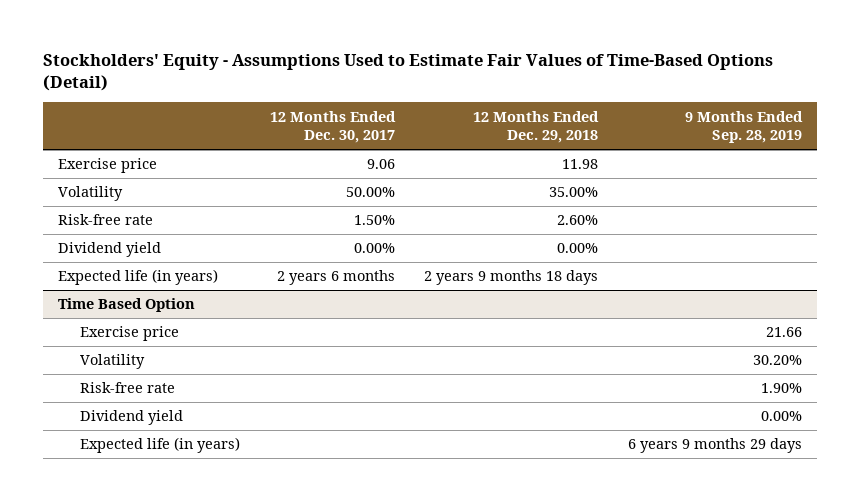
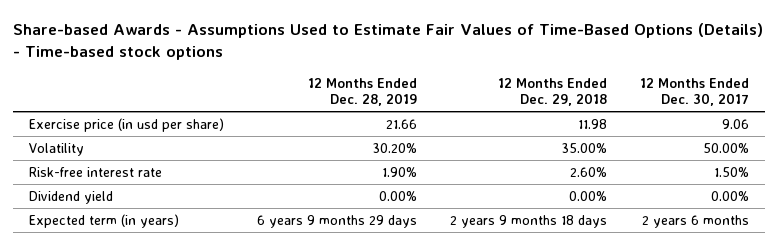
- Stockholders' Equity - Assumptions Used to Estimate Fair Values of Time-Based Options (Detail)
+ Share-based Awards - Assumptions Used to Estimate Fair Values of Time-Based Options (Details) - Time-based stock options
- | 12 Months Ended Dec. 30, 2017 | 12 Months Ended Dec. 29, 2018 | 9 Months Ended Sep. 28, 2019
+ | 12 Months Ended Dec. 28, 2019 | 12 Months Ended Dec. 29, 2018 | 12 Months Ended Dec. 30, 2017
- Exercise price | 9.06 | 11.98 |
+ Exercise price (in usd per share) | 21.66 | 11.98 | 9.06
- Risk-free rate | 1.50% | 2.60% |
+ Risk-free interest rate | 1.90% | 2.60% | 1.50%
- Expected life (in years) | 2 years 6 months | 2 years 9 months 18 days |
- Time Based Option
- Exercise price | | | 21.66
- Volatility | | | 30.20%
- Risk-free rate | | | 1.90%
- Dividend yield | | | 0.00%
- Expected life (in years) | | | 6 years 9 months 29 days
+ Expected term (in years) | 6 years 9 months 29 days | 2 years 9 months 18 days | 2 years 6 months

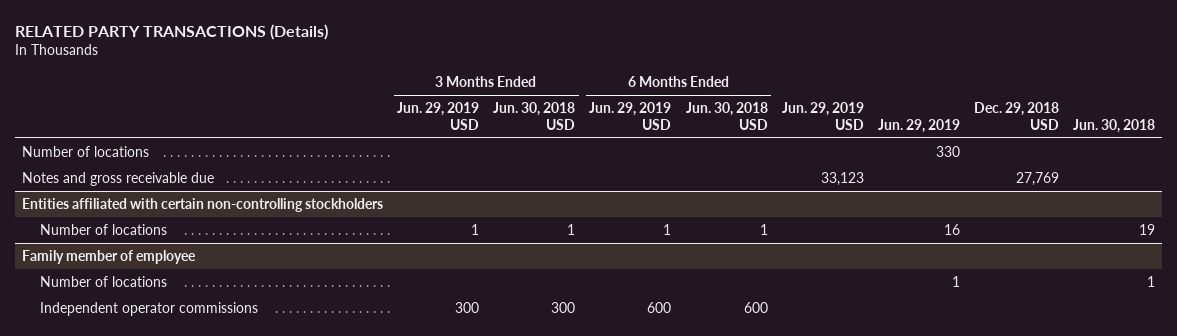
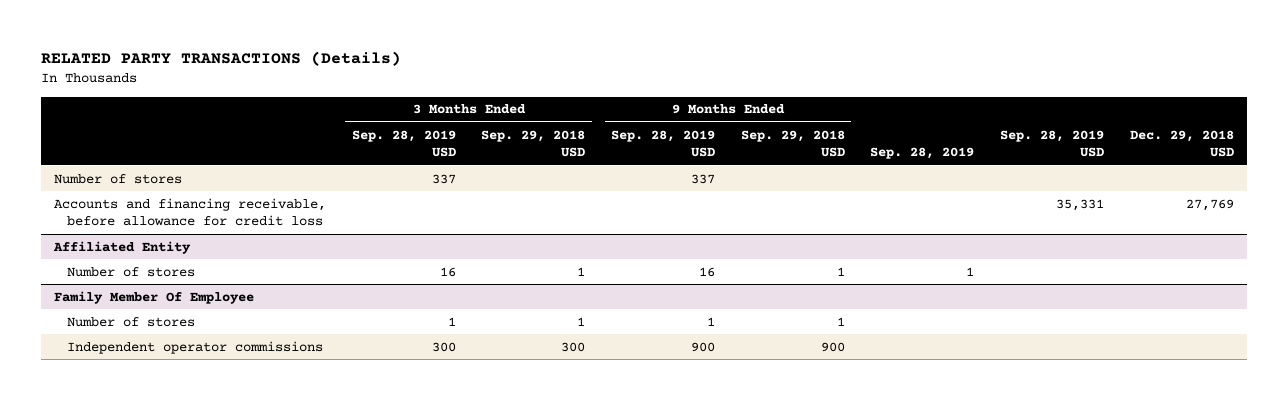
- | 3 Months Ended Jun. 29, 2019 USD | 3 Months Ended Jun. 30, 2018 USD | 6 Months Ended Jun. 29, 2019 USD | 6 Months Ended Jun. 30, 2018 USD | Jun. 29, 2019 USD | Jun. 29, 2019 | Dec. 29, 2018 USD | Jun. 30, 2018
+ | 3 Months Ended Sep. 28, 2019 USD | 3 Months Ended Sep. 29, 2018 USD | 9 Months Ended Sep. 28, 2019 USD | 9 Months Ended Sep. 29, 2018 USD | Sep. 28, 2019 | Sep. 28, 2019 USD | Dec. 29, 2018 USD
- Number of locations | | | | | | 330 | |
- Notes and gross receivable due | | | | | 33,123 | | 27,769 |
- Entities affiliated with certain non-controlling stockholders
- Number of locations | 1 | 1 | 1 | 1 | | 16 | | 19
- Family member of employee
- Number of locations | | | | | | 1 | | 1
+ Number of stores | 337 | | 337 | | | |
+ Accounts and financing receivable, before allowance for credit loss | | | | | | 35,331 | 27,769
+ Affiliated Entity
+ Number of stores | 16 | 1 | 16 | 1 | 1 | |
+ Family Member Of Employee
+ Number of stores | 1 | 1 | 1 | 1 | | |

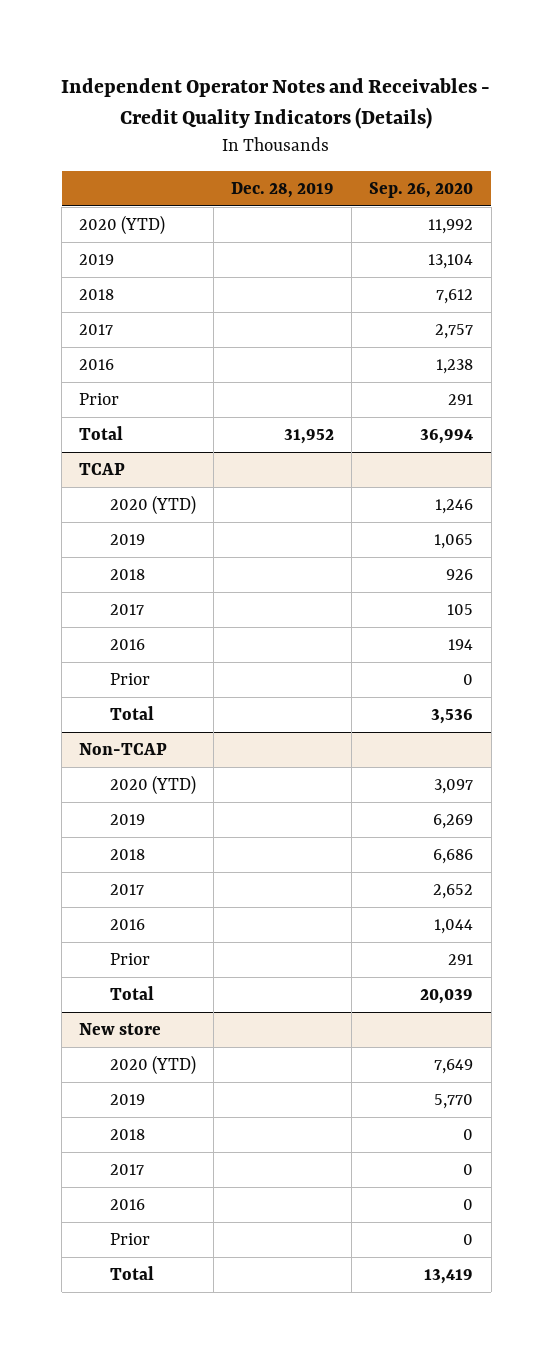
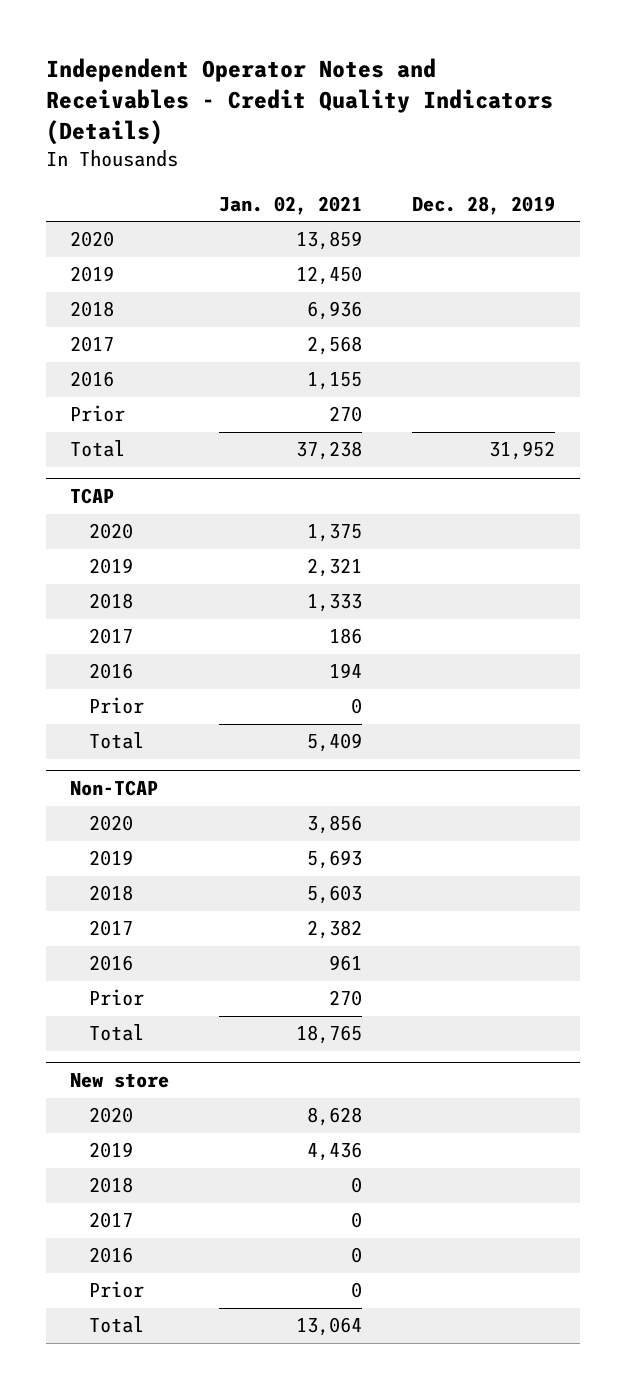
- | Dec. 28, 2019 | Sep. 26, 2020
+ | Jan. 02, 2021 | Dec. 28, 2019
- 2020 (YTD) | | 11,992
+ 2020 | 13,859 |
@ TCAP
- 2020 (YTD) | | 1,246
+ 2020 | 1,375 |
@ Non-TCAP
- 2020 (YTD) | | 3,097
+ 2020 | 3,856 |
@ New store
- 2020 (YTD) | | 7,649
+ 2020 | 8,628 |

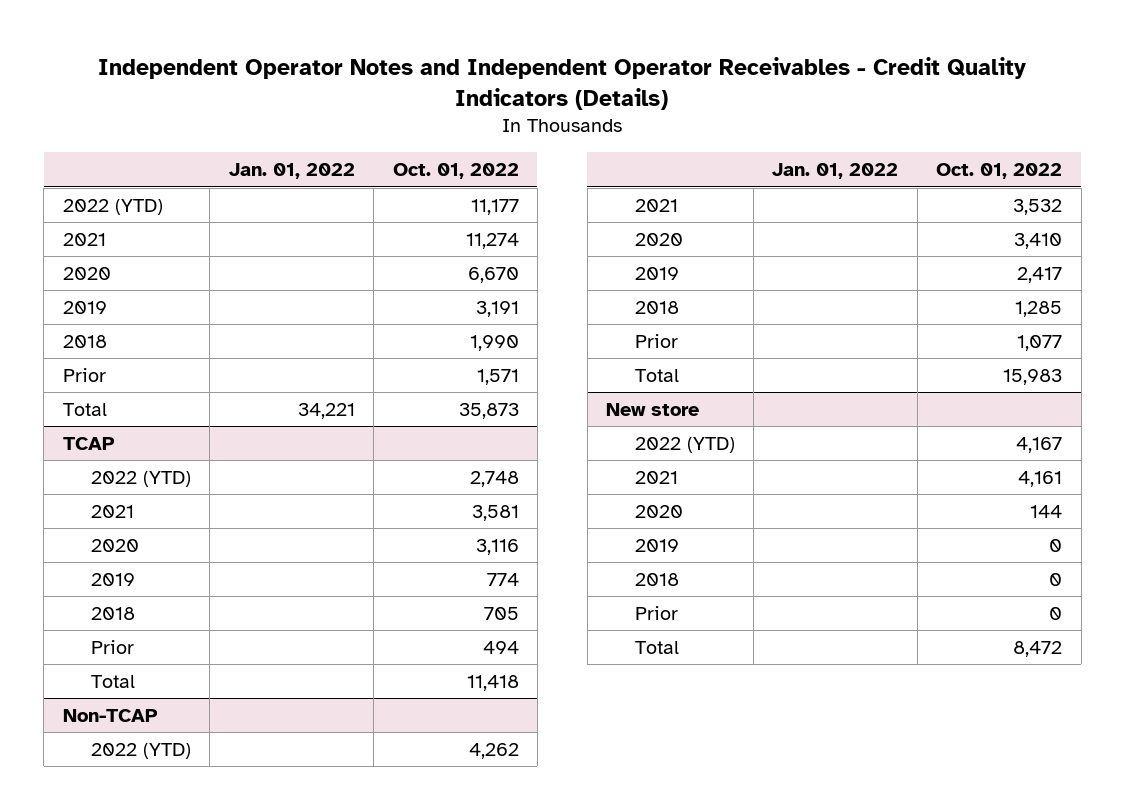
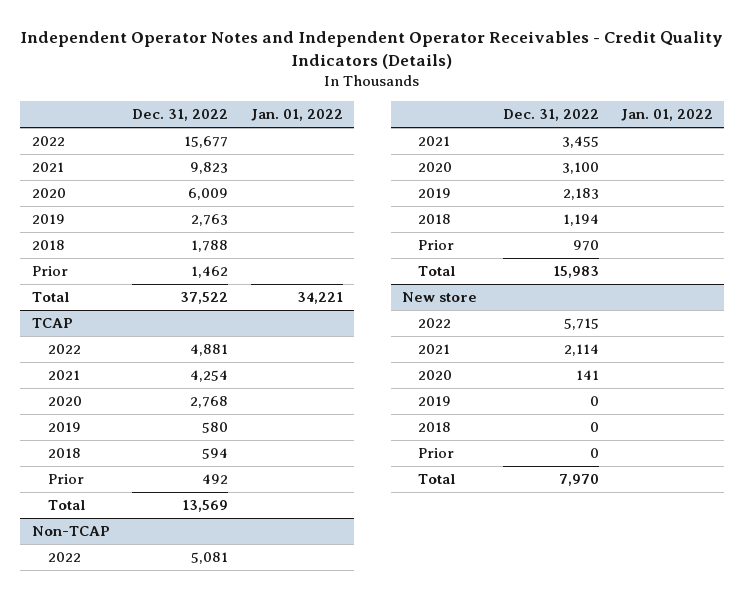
- | Jan. 01, 2022 | Oct. 01, 2022
+ | Dec. 31, 2022 | Jan. 01, 2022
- 2022 (YTD) | | 11,177
+ 2022 | 15,677 |
@ TCAP
- 2022 (YTD) | | 2,748
+ 2022 | 4,881 |
@ Non-TCAP
- 2022 (YTD) | | 4,262
+ 2022 | 5,081 |
@ New store
- 2022 (YTD) | | 4,167
+ 2022 | 5,715 |

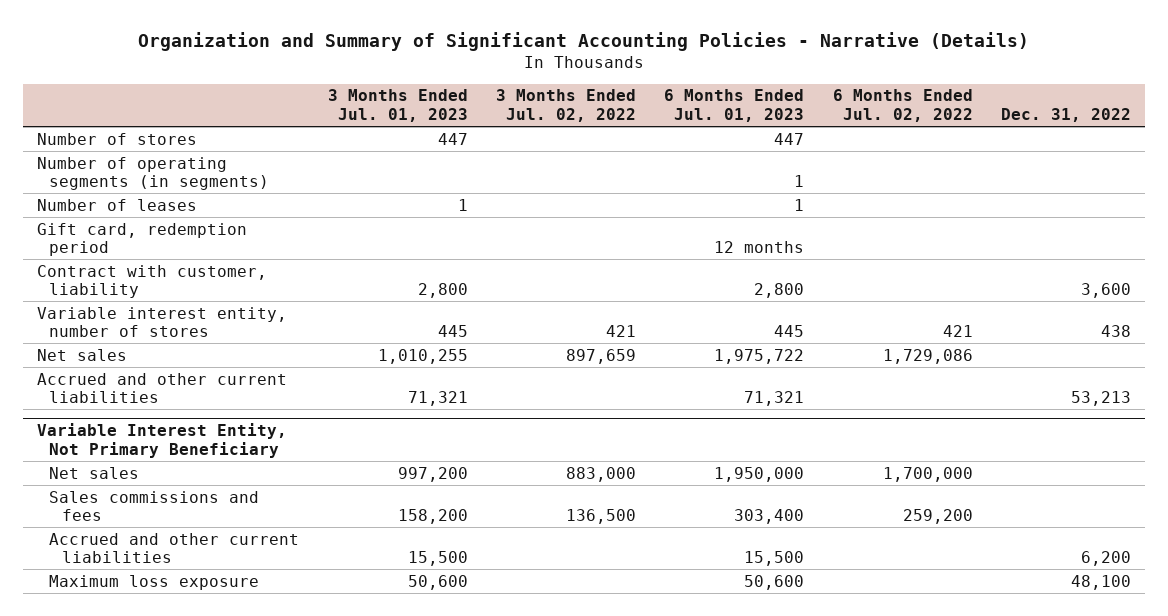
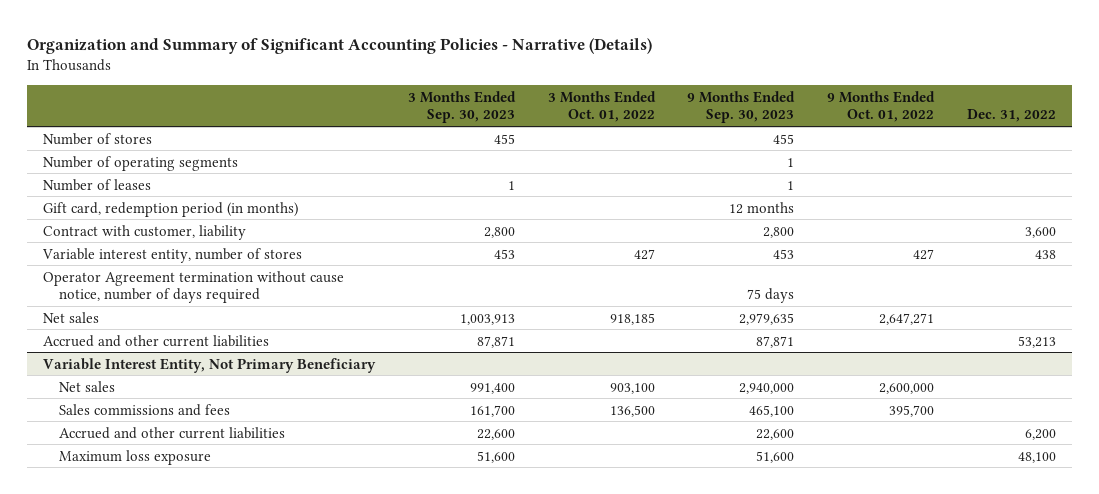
- | 3 Months Ended Jul. 01, 2023 | 3 Months Ended Jul. 02, 2022 | 6 Months Ended Jul. 01, 2023 | 6 Months Ended Jul. 02, 2022 | Dec. 31, 2022
+ | 3 Months Ended Sep. 30, 2023 | 3 Months Ended Oct. 01, 2022 | 9 Months Ended Sep. 30, 2023 | 9 Months Ended Oct. 01, 2022 | Dec. 31, 2022
- Number of operating segments (in segments) | | | 1 | |
+ Number of operating segments | | | 1 | |
- Gift card, redemption period | | | 12 months | |
+ Gift card, redemption period (in months) | | | 12 months | |
+ Operator Agreement termination without cause notice, number of days required | | | 75 days | |

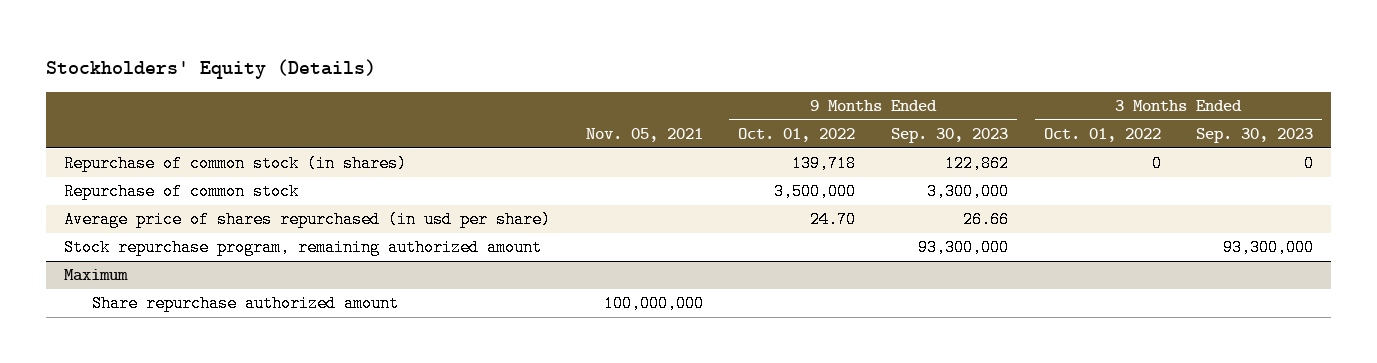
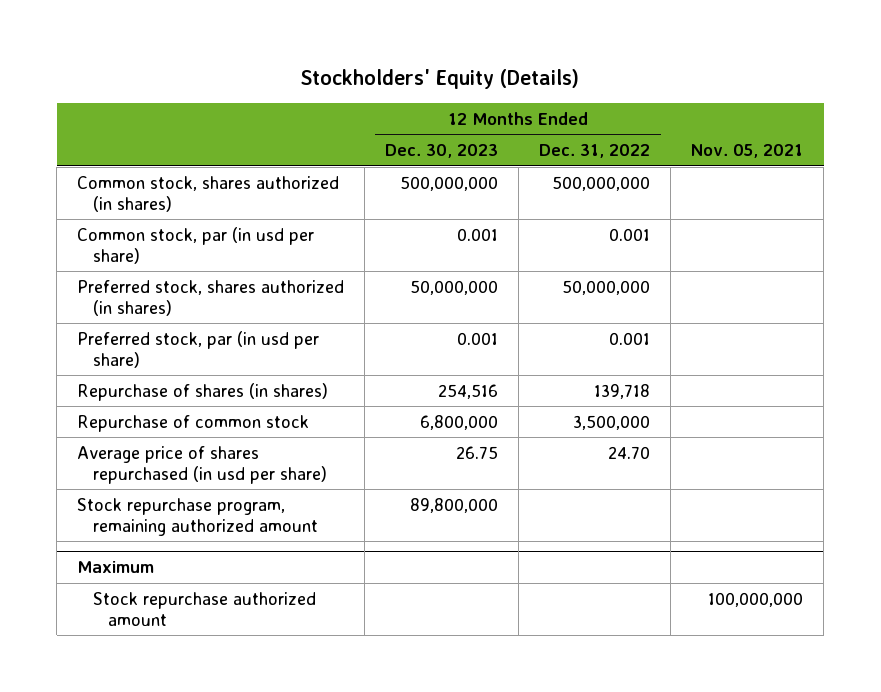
- | Nov. 05, 2021 | 9 Months Ended Oct. 01, 2022 | 9 Months Ended Sep. 30, 2023 | 3 Months Ended Oct. 01, 2022 | 3 Months Ended Sep. 30, 2023
+ | 12 Months Ended Dec. 30, 2023 | 12 Months Ended Dec. 31, 2022 | Nov. 05, 2021
- Repurchase of common stock (in shares) | | 139,718 | 122,862 | 0 | 0
+ Common stock, shares authorized (in shares) | 500,000,000 | 500,000,000 |
+ Common stock, par (in usd per share) | 0.001 | 0.001 |
+ Preferred stock, shares authorized (in shares) | 50,000,000 | 50,000,000 |
+ Preferred stock, par (in usd per share) | 0.001 | 0.001 |
+ Repurchase of shares (in shares) | 254,516 | 139,718 |
@ Maximum
- Share repurchase authorized amount | 100,000,000 | | | |
+ Stock repurchase authorized amount | | | 100,000,000

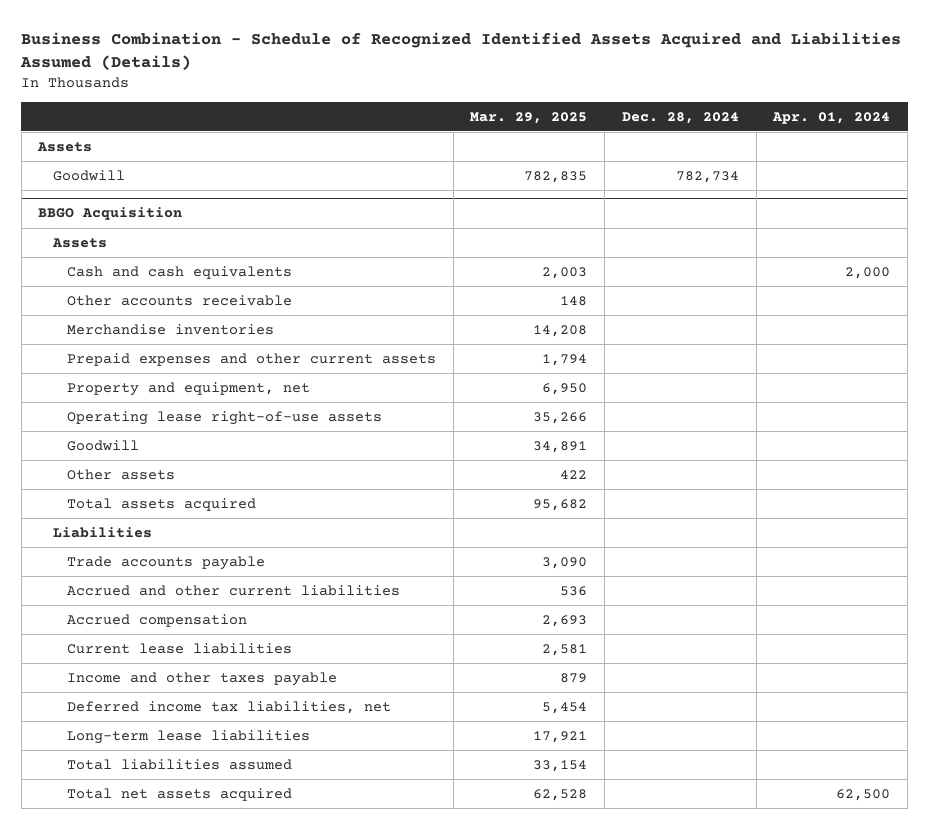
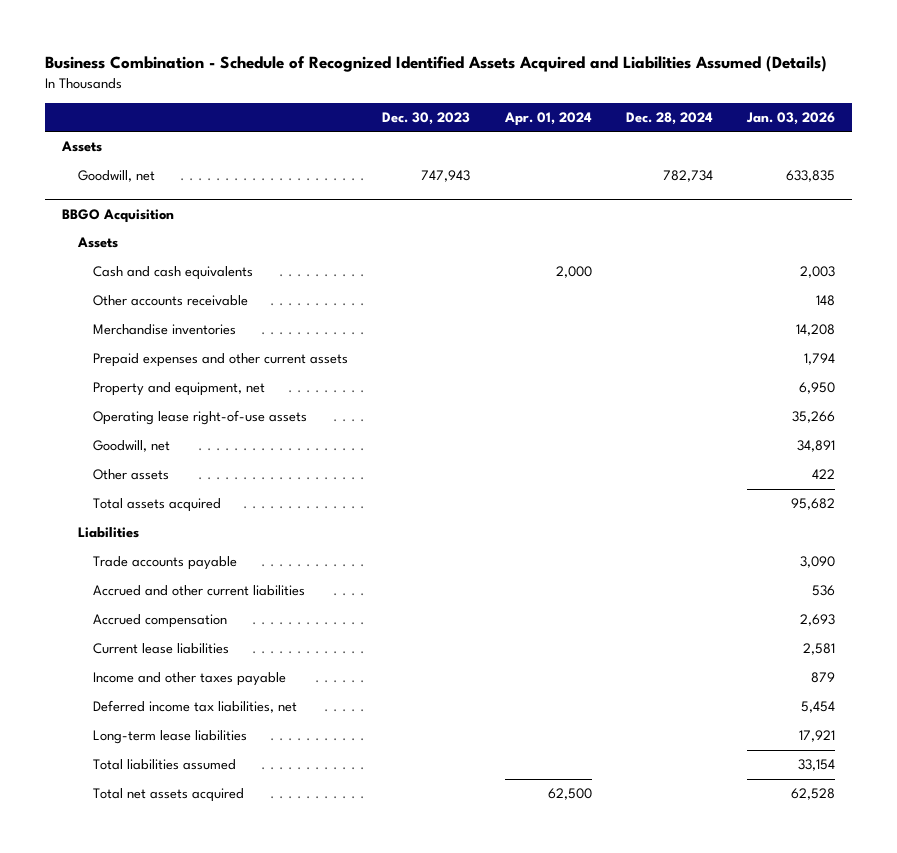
- | Mar. 29, 2025 | Dec. 28, 2024 | Apr. 01, 2024
+ | Dec. 30, 2023 | Apr. 01, 2024 | Dec. 28, 2024 | Jan. 03, 2026
- Goodwill | 782,835 | 782,734 |
+ Goodwill, net | 747,943 | | 782,734 | 633,835
@ BBGO Acquisition
- Goodwill | 34,891 | |
+ Goodwill, net | | | | 34,891

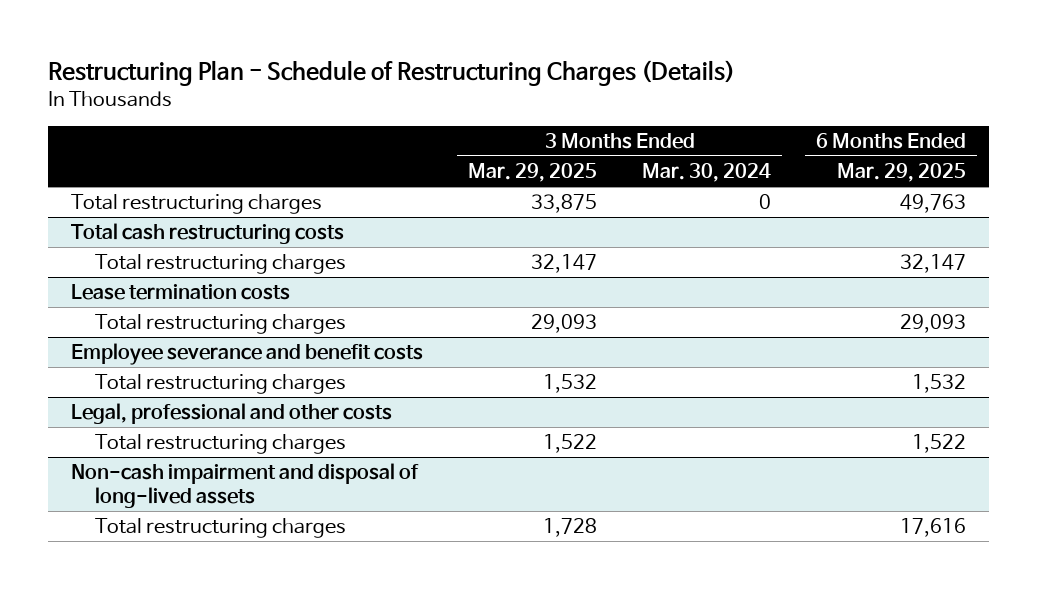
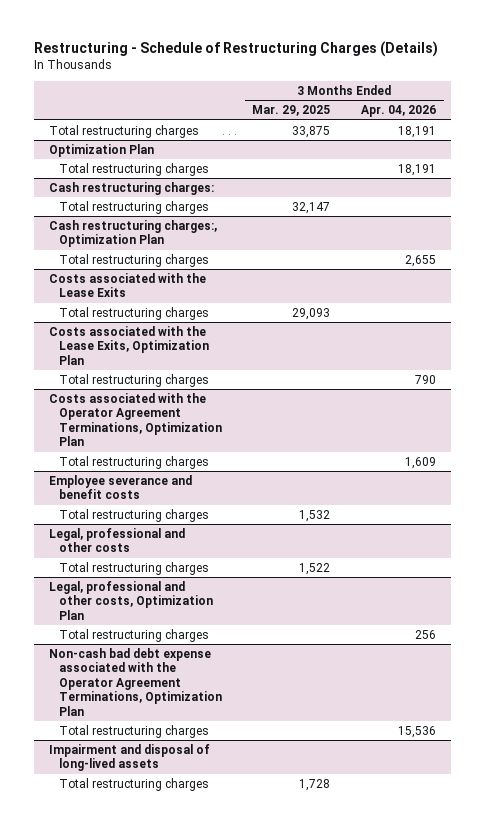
- Restructuring Plan - Schedule of Restructuring Charges (Details)
+ Restructuring - Schedule of Restructuring Charges (Details)
- | 3 Months Ended Mar. 29, 2025 | 3 Months Ended Mar. 30, 2024 | 6 Months Ended Mar. 29, 2025
+ | 3 Months Ended Mar. 29, 2025 | 3 Months Ended Apr. 04, 2026
- Total cash restructuring costs
+ Optimization Plan
+ Total restructuring charges | | 18,191
+ Cash restructuring charges:
- Lease termination costs
+ Cash restructuring charges:, Optimization Plan
+ Total restructuring charges | | 2,655
+ Costs associated with the Lease Exits
+ Costs associated with the Lease Exits, Optimization Plan
+ Total restructuring charges | | 790
+ Costs associated with the Operator Agreement Terminations, Optimization Plan
+ Total restructuring charges | | 1,609
- Non-cash impairment and disposal of long-lived assets
+ Legal, professional and other costs, Optimization Plan
+ Total restructuring charges | | 256
+ Non-cash bad debt expense associated with the Operator Agreement Terminations, Optimization Plan
+ Total restructuring charges | | 15,536
+ Impairment and disposal of long-lived assets

